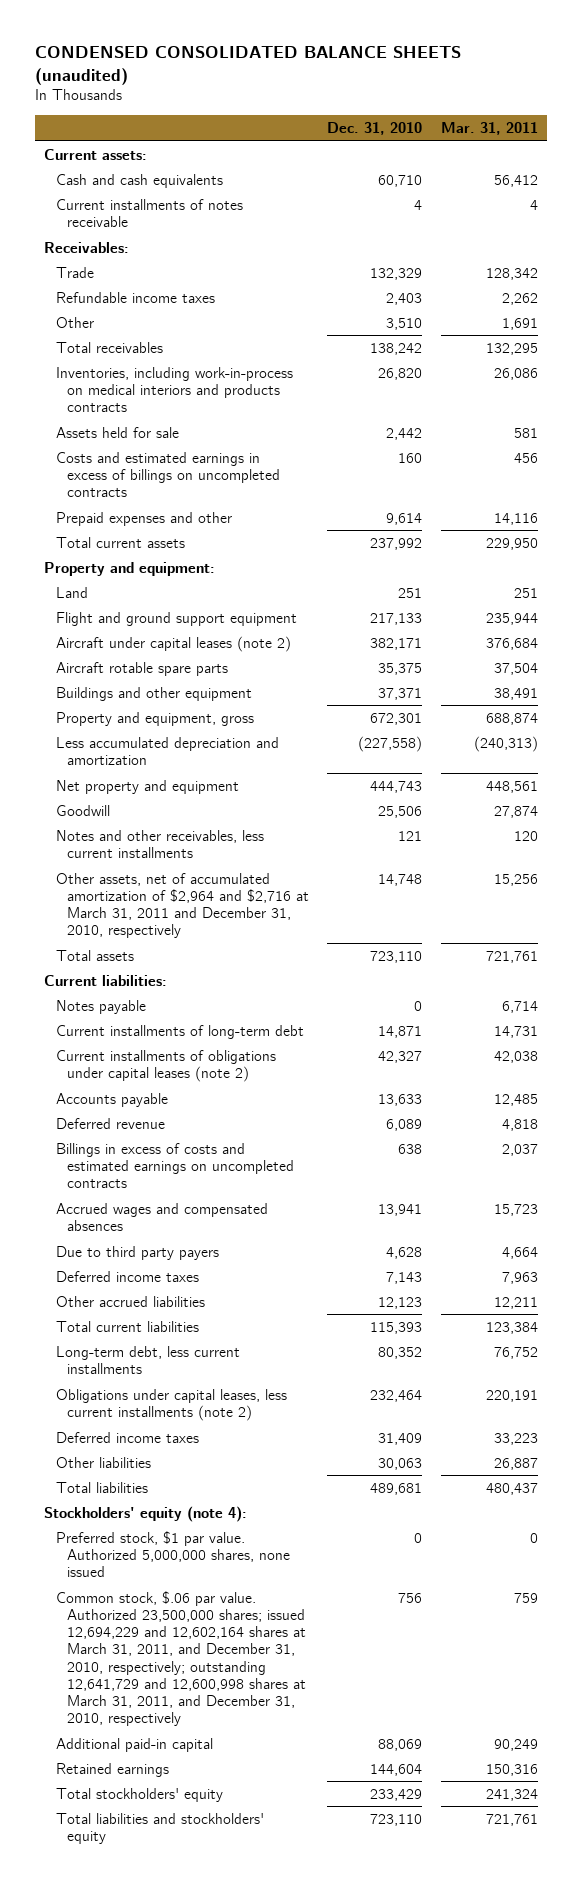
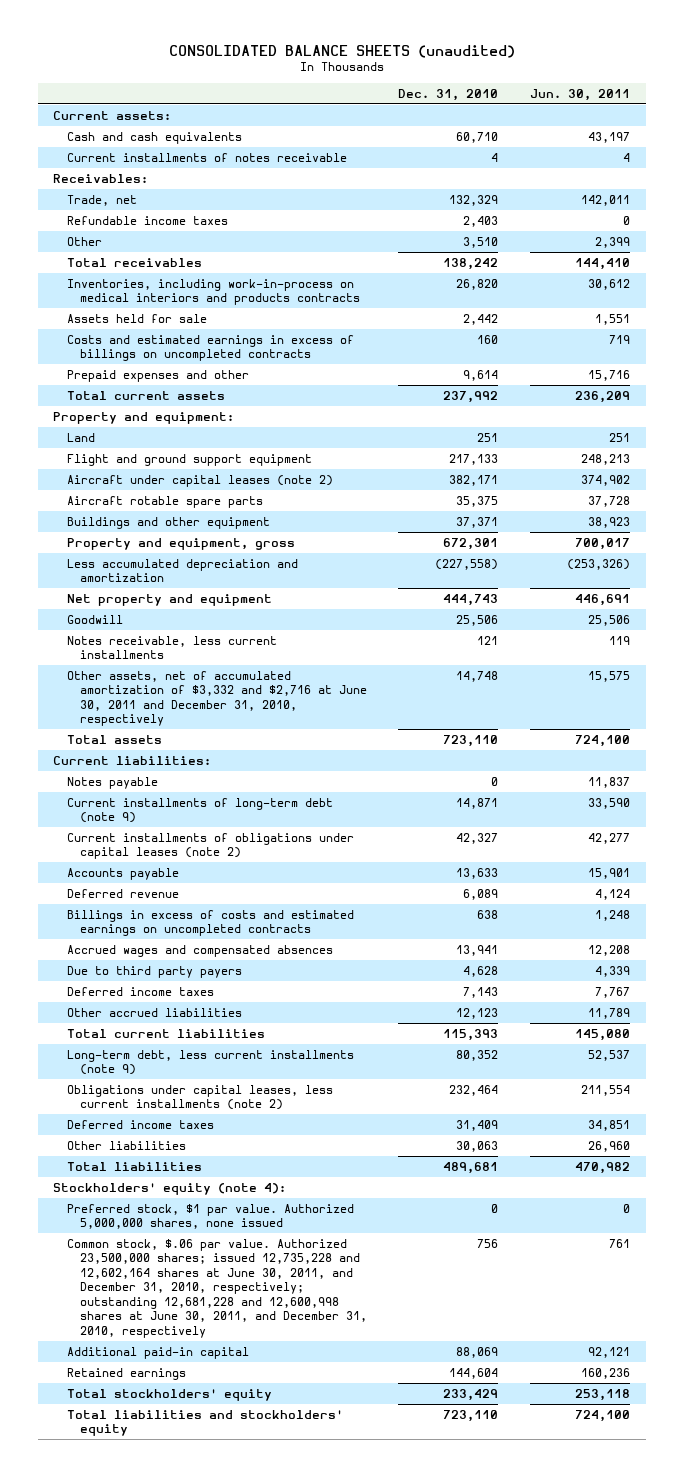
- CONDENSED CONSOLIDATED BALANCE SHEETS (unaudited)
+ CONSOLIDATED BALANCE SHEETS (unaudited)
- | Dec. 31, 2010 | Mar. 31, 2011
+ | Dec. 31, 2010 | Jun. 30, 2011
- Trade | 132,329 | 128,342
+ Trade, net | 132,329 | 142,011
- Notes and other receivables, less current installments | 121 | 120
- Other assets, net of accumulated amortization of $2,964 and $2,716 at March 31, 2011 and December 31, 2010, respectively | 14,748 | 15,256
+ Notes receivable, less current installments | 121 | 119
+ Other assets, net of accumulated amortization of $3,332 and $2,716 at June 30, 2011 and December 31, 2010, respectively | 14,748 | 15,575
- Current installments of long-term debt | 14,871 | 14,731
+ Current installments of long-term debt (note 9) | 14,871 | 33,590
- Long-term debt, less current installments | 80,352 | 76,752
+ Long-term debt, less current installments (note 9) | 80,352 | 52,537
- Common stock, $.06 par value. Authorized 23,500,000 shares; issued 12,694,229 and 12,602,164 shares at March 31, 2011, and December 31, 2010, respectively; outstanding 12,641,729 and 12,600,998 shares at March 31, 2011, and December 31, 2010, respectively | 756 | 759
+ Common stock, $.06 par value. Authorized 23,500,000 shares; issued 12,735,228 and 12,602,164 shares at June 30, 2011, and December 31, 2010, respectively; outstanding 12,681,228 and 12,600,998 shares at June 30, 2011, and December 31, 2010, respectively | 756 | 761

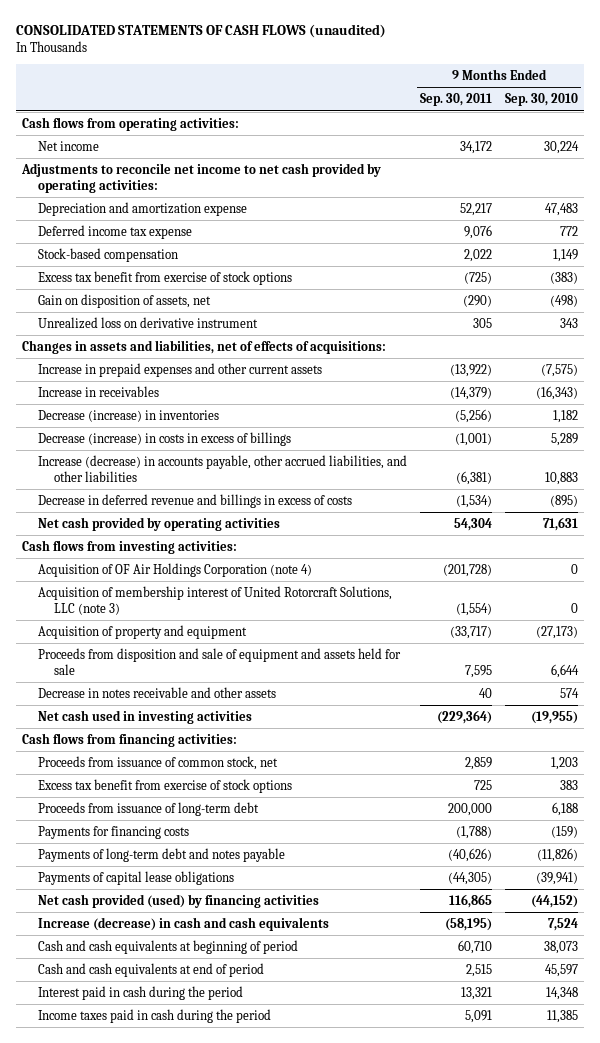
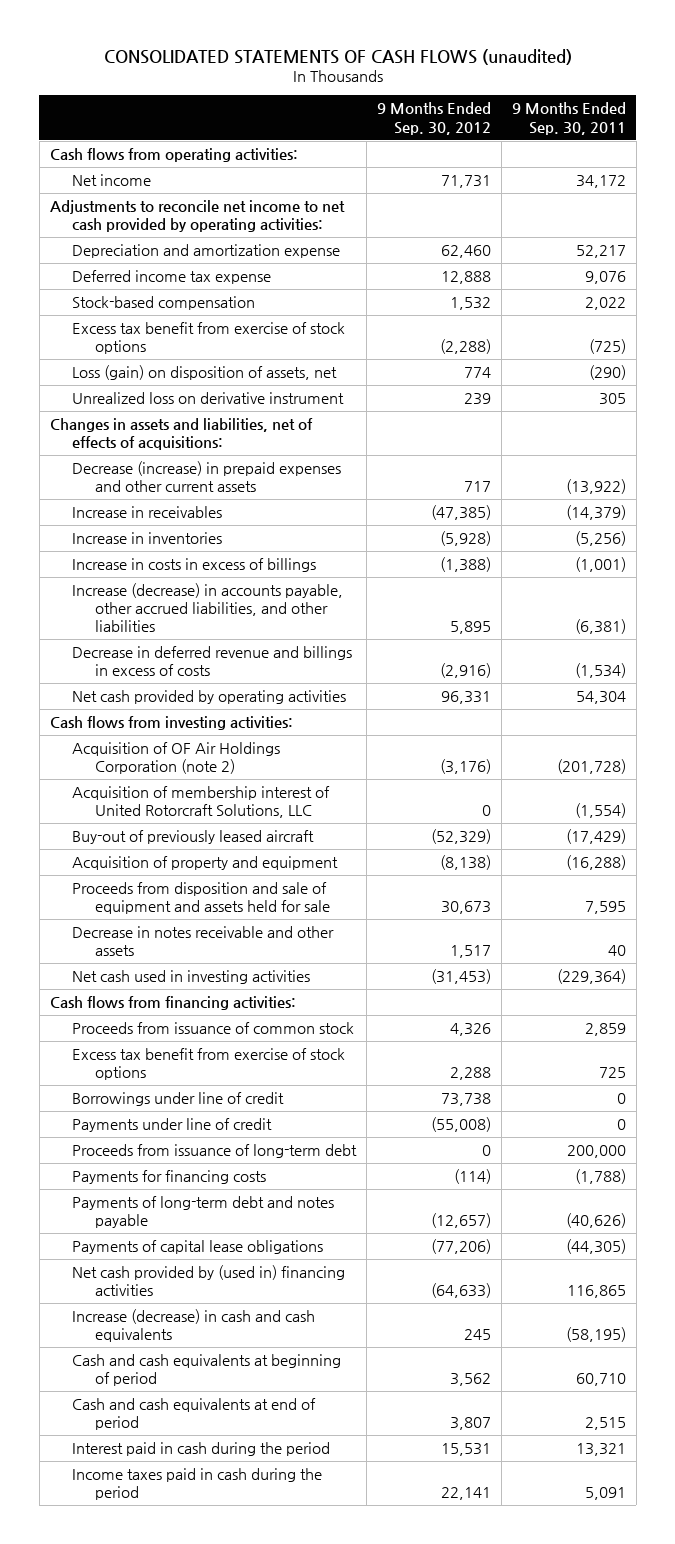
- | 9 Months Ended Sep. 30, 2011 | 9 Months Ended Sep. 30, 2010
+ | 9 Months Ended Sep. 30, 2012 | 9 Months Ended Sep. 30, 2011
- Gain on disposition of assets, net | (290) | (498)
+ Loss (gain) on disposition of assets, net | 774 | (290)
- Increase in prepaid expenses and other current assets | (13,922) | (7,575)
+ Decrease (increase) in prepaid expenses and other current assets | 717 | (13,922)
- Decrease (increase) in inventories | (5,256) | 1,182
- Decrease (increase) in costs in excess of billings | (1,001) | 5,289
+ Increase in inventories | (5,928) | (5,256)
+ Increase in costs in excess of billings | (1,388) | (1,001)
- Acquisition of OF Air Holdings Corporation (note 4) | (201,728) | 0
- Acquisition of membership interest of United Rotorcraft Solutions, LLC (note 3) | (1,554) | 0
- Acquisition of property and equipment | (33,717) | (27,173)
+ Acquisition of OF Air Holdings Corporation (note 2) | (3,176) | (201,728)
+ Acquisition of membership interest of United Rotorcraft Solutions, LLC | 0 | (1,554)
+ Buy-out of previously leased aircraft | (52,329) | (17,429)
+ Acquisition of property and equipment | (8,138) | (16,288)
- Proceeds from issuance of common stock, net | 2,859 | 1,203
+ Proceeds from issuance of common stock | 4,326 | 2,859
+ Borrowings under line of credit | 73,738 | 0
+ Payments under line of credit | (55,008) | 0
- Net cash provided (used) by financing activities | 116,865 | (44,152)
+ Net cash provided by (used in) financing activities | (64,633) | 116,865

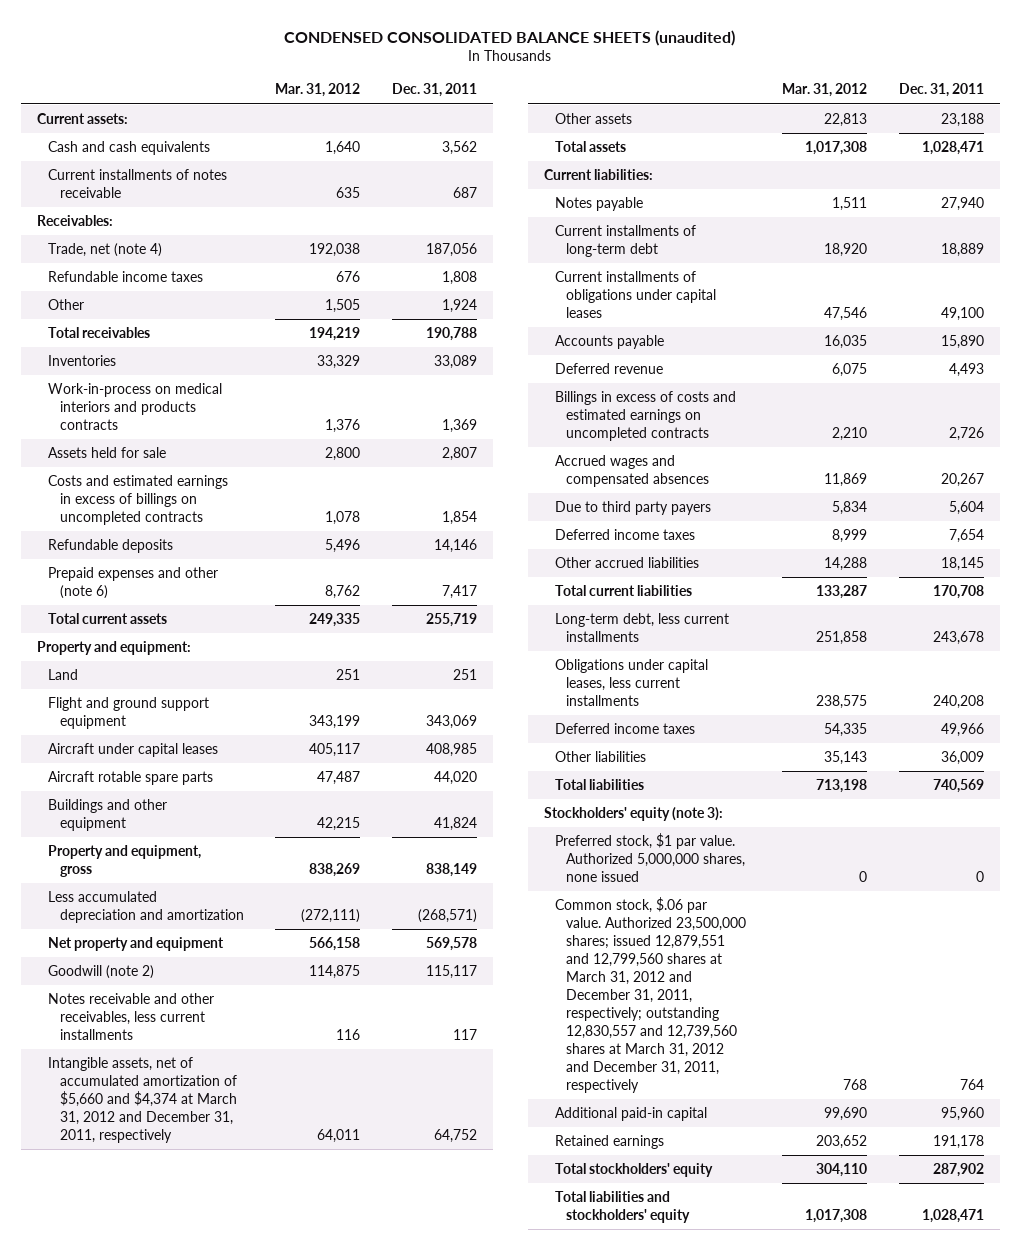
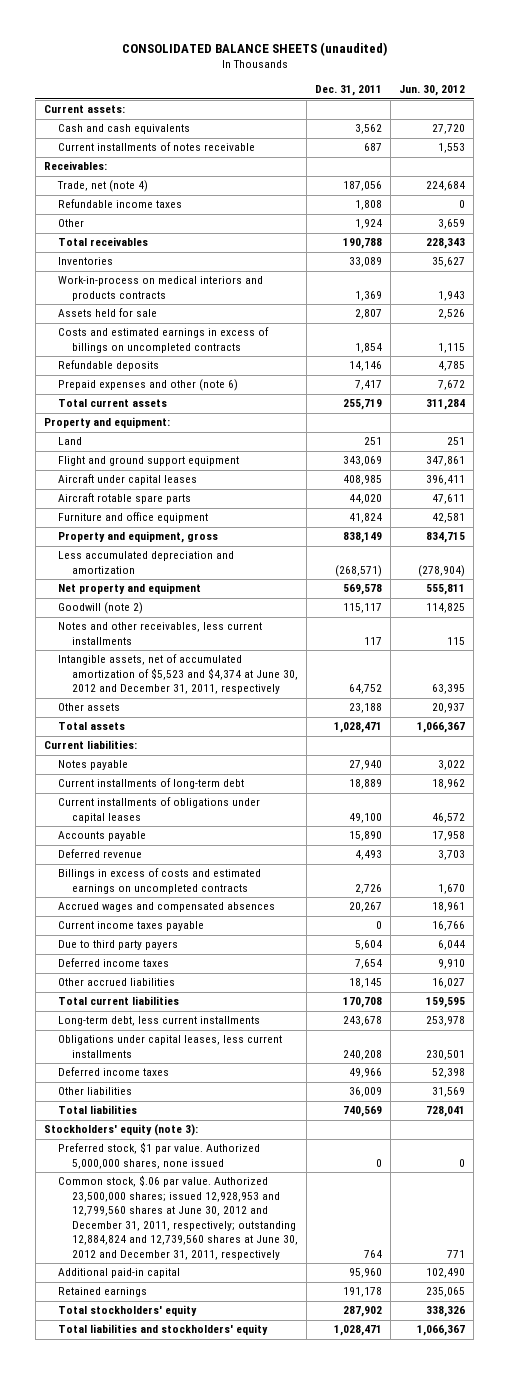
- CONDENSED CONSOLIDATED BALANCE SHEETS (unaudited)
+ CONSOLIDATED BALANCE SHEETS (unaudited)
- | Mar. 31, 2012 | Dec. 31, 2011
+ | Dec. 31, 2011 | Jun. 30, 2012
- Buildings and other equipment | 42,215 | 41,824
+ Furniture and office equipment | 41,824 | 42,581
- Notes receivable and other receivables, less current installments | 116 | 117
- Intangible assets, net of accumulated amortization of $5,660 and $4,374 at March 31, 2012 and December 31, 2011, respectively | 64,011 | 64,752
+ Notes and other receivables, less current installments | 117 | 115
+ Intangible assets, net of accumulated amortization of $5,523 and $4,374 at June 30, 2012 and December 31, 2011, respectively | 64,752 | 63,395
+ Current income taxes payable | 0 | 16,766
- Common stock, $.06 par value. Authorized 23,500,000 shares; issued 12,879,551 and 12,799,560 shares at March 31, 2012 and December 31, 2011, respectively; outstanding 12,830,557 and 12,739,560 shares at March 31, 2012 and December 31, 2011, respectively | 768 | 764
+ Common stock, $.06 par value. Authorized 23,500,000 shares; issued 12,928,953 and 12,799,560 shares at June 30, 2012 and December 31, 2011, respectively; outstanding 12,884,824 and 12,739,560 shares at June 30, 2012 and December 31, 2011, respectively | 764 | 771

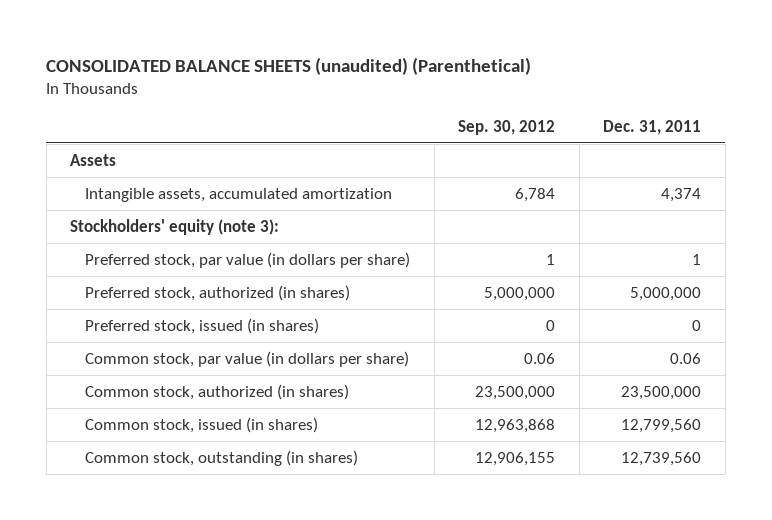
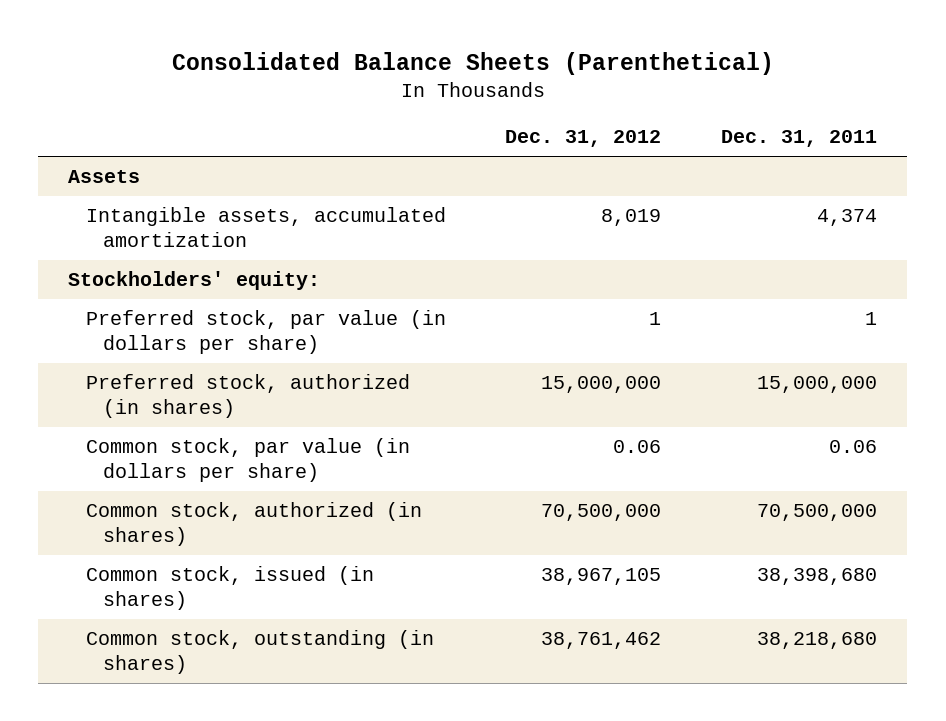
- CONSOLIDATED BALANCE SHEETS (unaudited) (Parenthetical)
+ Consolidated Balance Sheets (Parenthetical)
- | Sep. 30, 2012 | Dec. 31, 2011
+ | Dec. 31, 2012 | Dec. 31, 2011
- Stockholders' equity (note 3):
+ Stockholders' equity:
- Preferred stock, authorized (in shares) | 5,000,000 | 5,000,000
- Preferred stock, issued (in shares) | 0 | 0
+ Preferred stock, authorized (in shares) | 15,000,000 | 15,000,000
- Common stock, authorized (in shares) | 23,500,000 | 23,500,000
- Common stock, issued (in shares) | 12,963,868 | 12,799,560
- Common stock, outstanding (in shares) | 12,906,155 | 12,739,560
+ Common stock, authorized (in shares) | 70,500,000 | 70,500,000
+ Common stock, issued (in shares) | 38,967,105 | 38,398,680
+ Common stock, outstanding (in shares) | 38,761,462 | 38,218,680

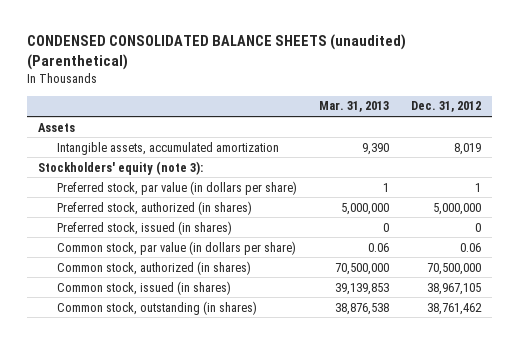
- Consolidated Balance Sheets (Parenthetical)
+ CONDENSED CONSOLIDATED BALANCE SHEETS (unaudited) (Parenthetical)
- | Dec. 31, 2012 | Dec. 31, 2011
+ | Mar. 31, 2013 | Dec. 31, 2012
- Stockholders' equity:
+ Stockholders' equity (note 3):
- Preferred stock, authorized (in shares) | 15,000,000 | 15,000,000
+ Preferred stock, authorized (in shares) | 5,000,000 | 5,000,000
+ Preferred stock, issued (in shares) | 0 | 0

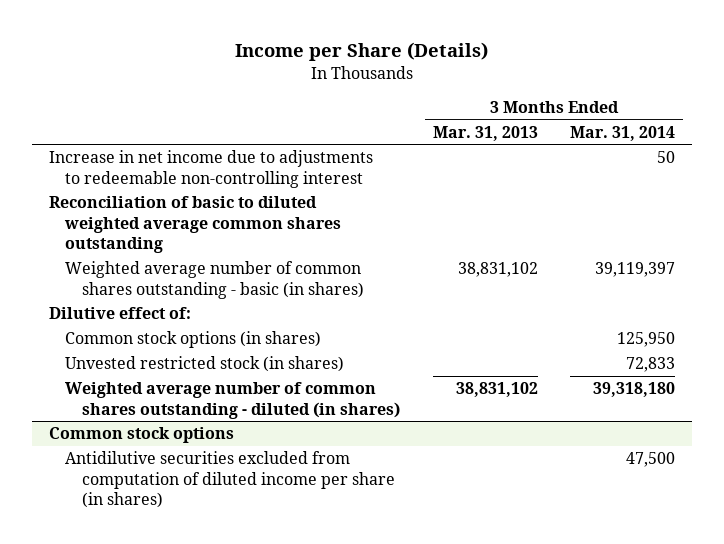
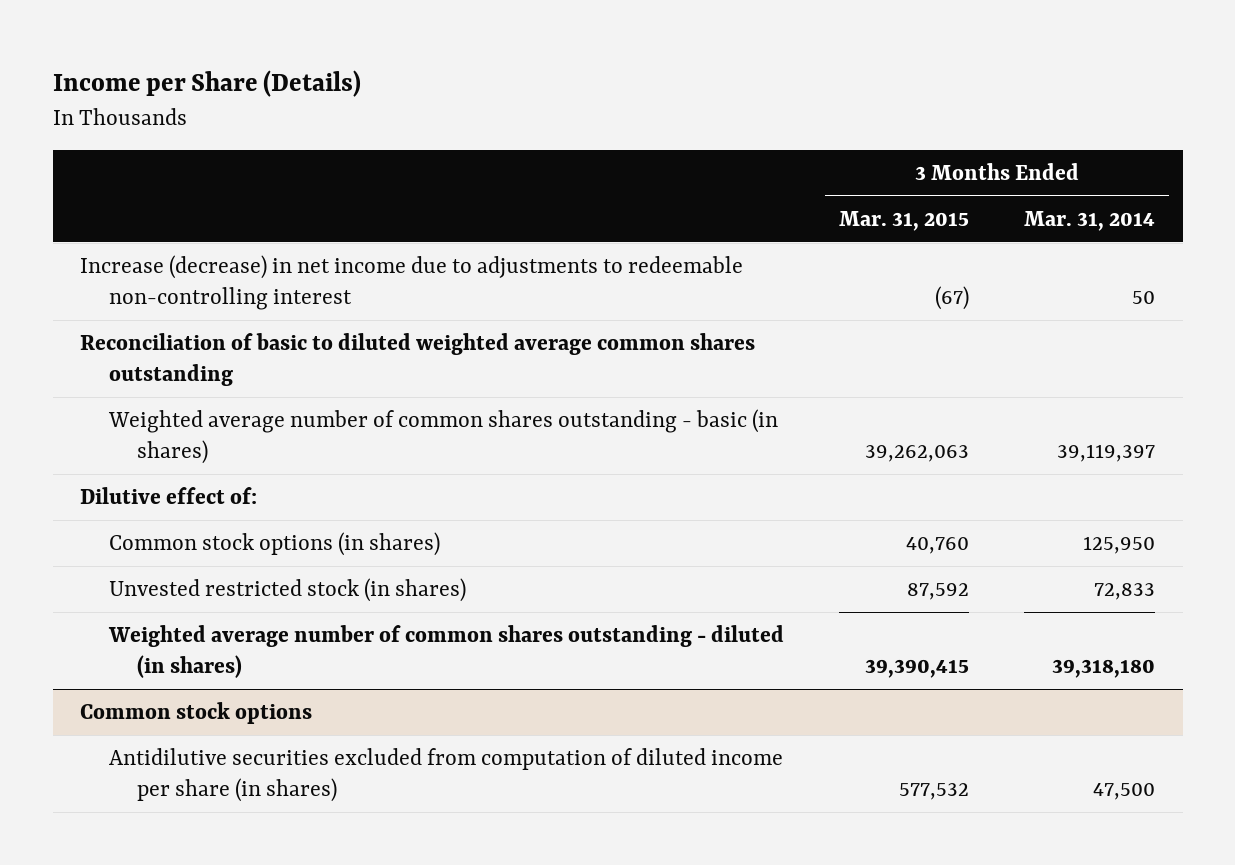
- | 3 Months Ended Mar. 31, 2013 | 3 Months Ended Mar. 31, 2014
+ | 3 Months Ended Mar. 31, 2015 | 3 Months Ended Mar. 31, 2014
- Increase in net income due to adjustments to redeemable non-controlling interest | | 50
+ Increase (decrease) in net income due to adjustments to redeemable non-controlling interest | (67) | 50

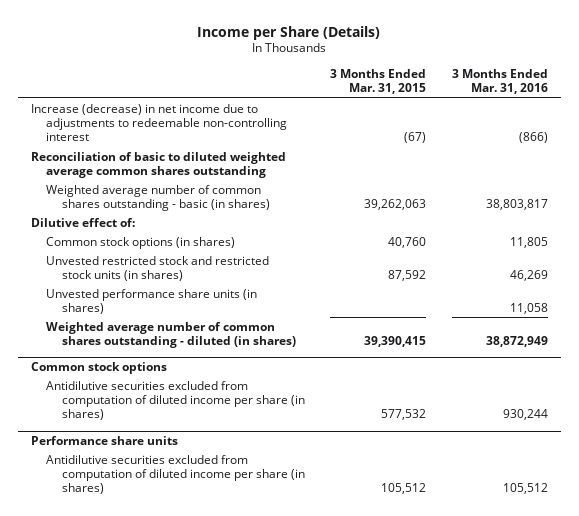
- | 3 Months Ended Mar. 31, 2015 | 3 Months Ended Mar. 31, 2014
+ | 3 Months Ended Mar. 31, 2015 | 3 Months Ended Mar. 31, 2016
- Unvested restricted stock (in shares) | 87,592 | 72,833
+ Unvested restricted stock and restricted stock units (in shares) | 87,592 | 46,269
+ Unvested performance share units (in shares) | | 11,058
+ Performance share units
+ Antidilutive securities excluded from computation of diluted income per share (in shares) | 105,512 | 105,512

